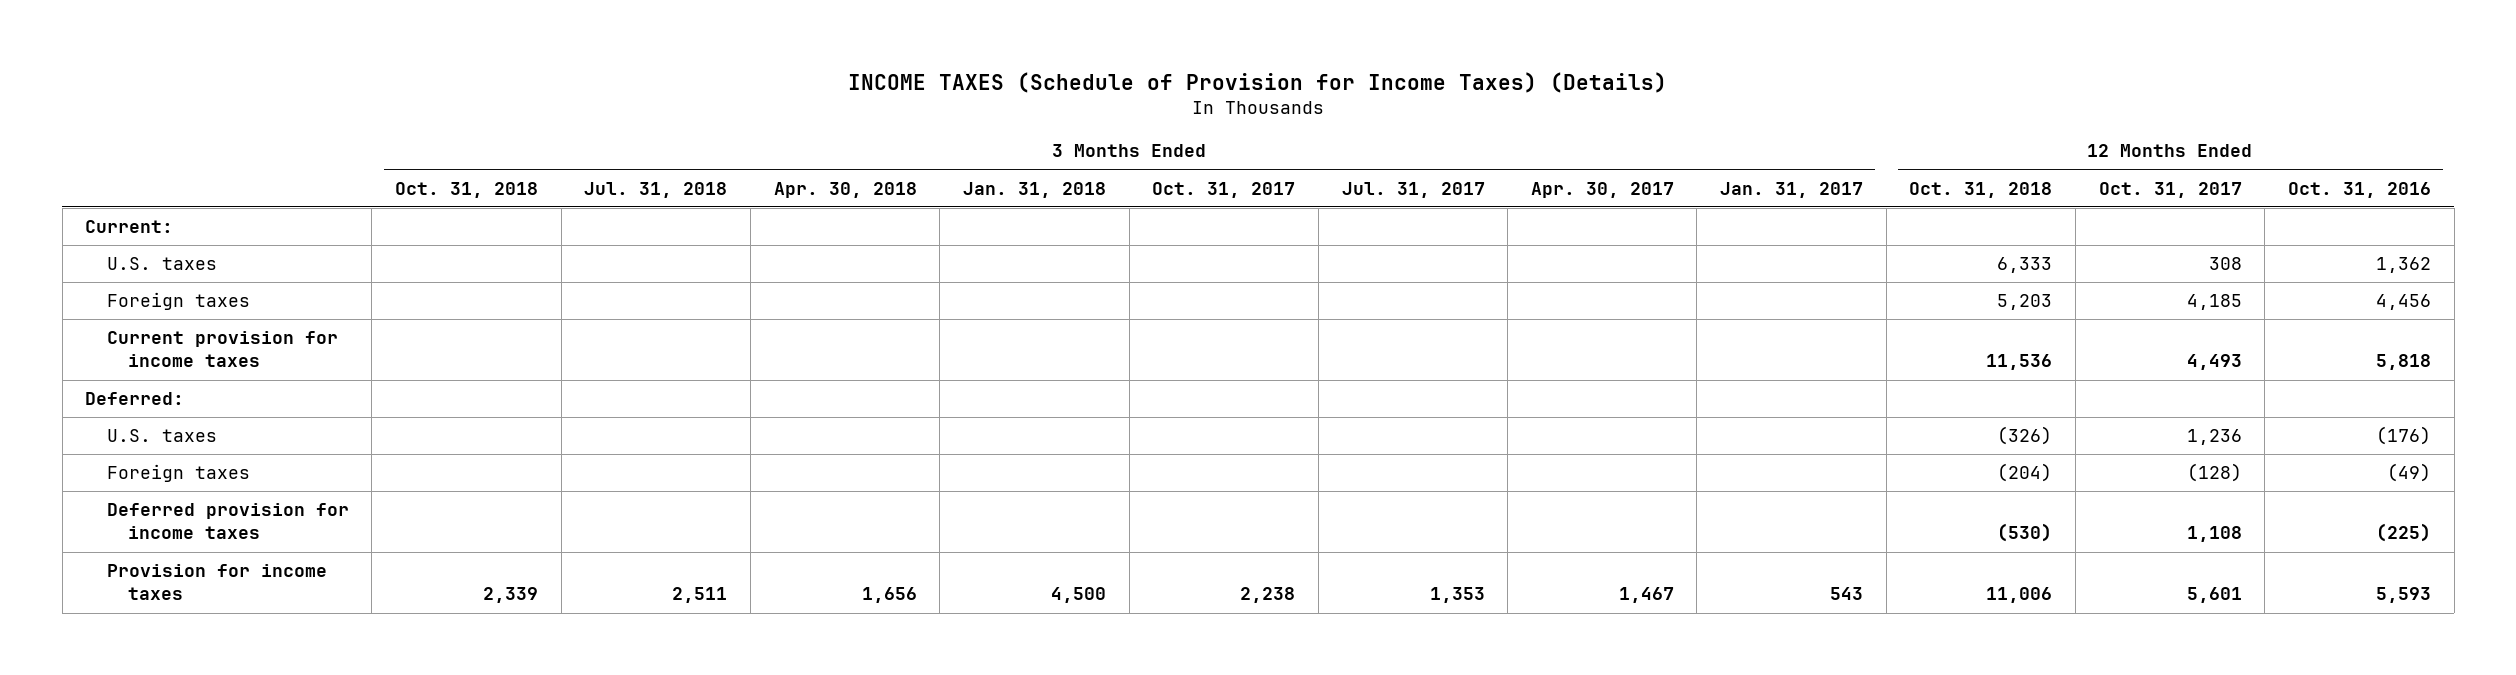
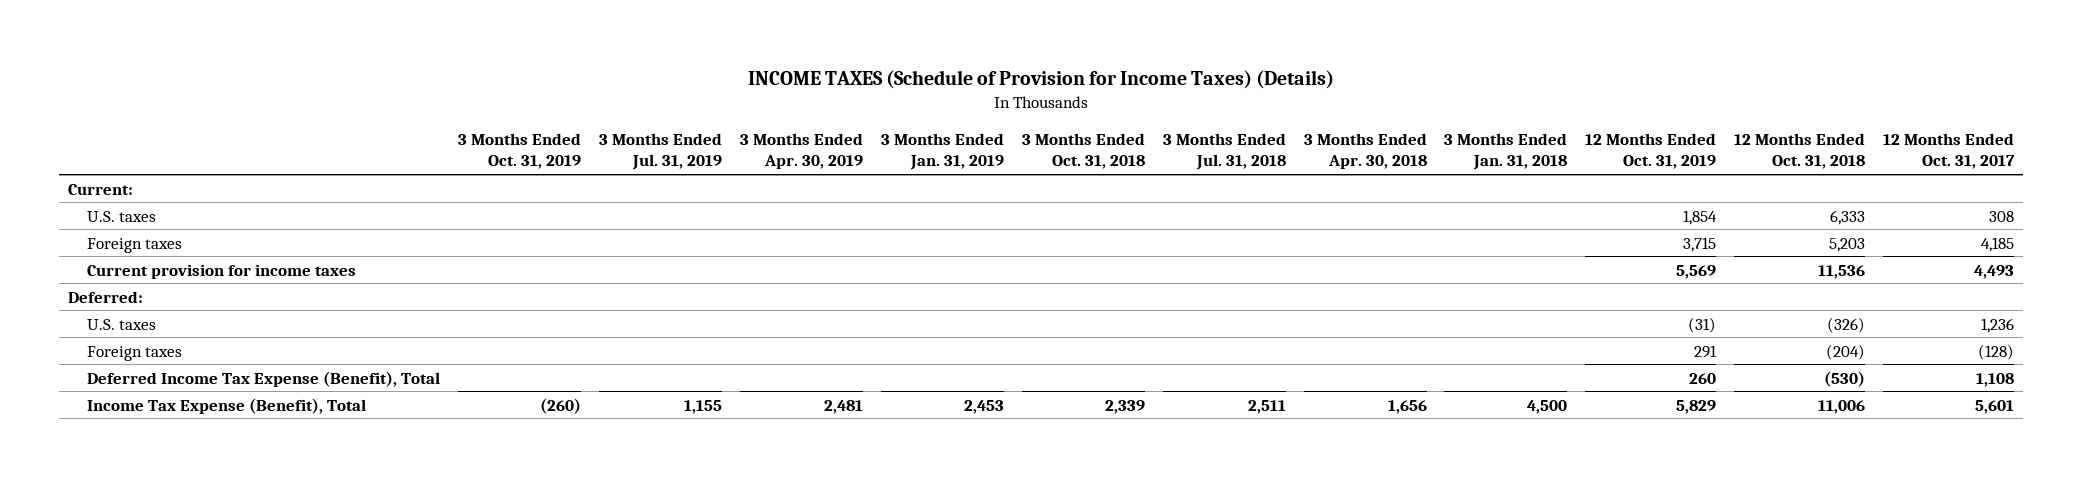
- | 3 Months Ended Oct. 31, 2018 | 3 Months Ended Jul. 31, 2018 | 3 Months Ended Apr. 30, 2018 | 3 Months Ended Jan. 31, 2018 | 3 Months Ended Oct. 31, 2017 | 3 Months Ended Jul. 31, 2017 | 3 Months Ended Apr. 30, 2017 | 3 Months Ended Jan. 31, 2017 | 12 Months Ended Oct. 31, 2018 | 12 Months Ended Oct. 31, 2017 | 12 Months Ended Oct. 31, 2016
+ | 3 Months Ended Oct. 31, 2019 | 3 Months Ended Jul. 31, 2019 | 3 Months Ended Apr. 30, 2019 | 3 Months Ended Jan. 31, 2019 | 3 Months Ended Oct. 31, 2018 | 3 Months Ended Jul. 31, 2018 | 3 Months Ended Apr. 30, 2018 | 3 Months Ended Jan. 31, 2018 | 12 Months Ended Oct. 31, 2019 | 12 Months Ended Oct. 31, 2018 | 12 Months Ended Oct. 31, 2017
- Deferred provision for income taxes | | | | | | | | | (530) | 1,108 | (225)
- Provision for income taxes | 2,339 | 2,511 | 1,656 | 4,500 | 2,238 | 1,353 | 1,467 | 543 | 11,006 | 5,601 | 5,593
+ Deferred Income Tax Expense (Benefit), Total | | | | | | | | | 260 | (530) | 1,108
+ Income Tax Expense (Benefit), Total | (260) | 1,155 | 2,481 | 2,453 | 2,339 | 2,511 | 1,656 | 4,500 | 5,829 | 11,006 | 5,601

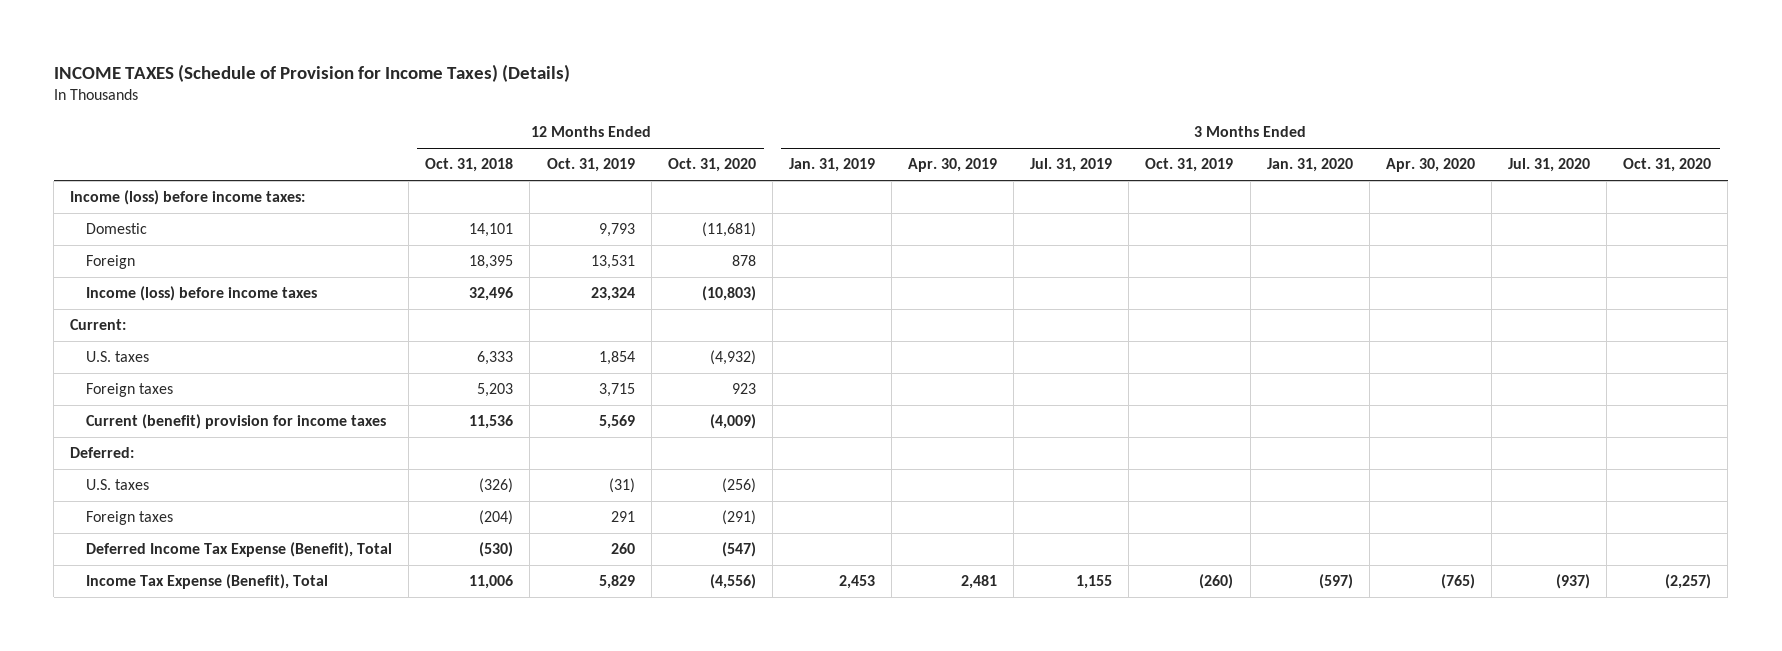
- | 3 Months Ended Oct. 31, 2019 | 3 Months Ended Jul. 31, 2019 | 3 Months Ended Apr. 30, 2019 | 3 Months Ended Jan. 31, 2019 | 3 Months Ended Oct. 31, 2018 | 3 Months Ended Jul. 31, 2018 | 3 Months Ended Apr. 30, 2018 | 3 Months Ended Jan. 31, 2018 | 12 Months Ended Oct. 31, 2019 | 12 Months Ended Oct. 31, 2018 | 12 Months Ended Oct. 31, 2017
+ | 12 Months Ended Oct. 31, 2018 | 12 Months Ended Oct. 31, 2019 | 12 Months Ended Oct. 31, 2020 | 3 Months Ended Jan. 31, 2019 | 3 Months Ended Apr. 30, 2019 | 3 Months Ended Jul. 31, 2019 | 3 Months Ended Oct. 31, 2019 | 3 Months Ended Jan. 31, 2020 | 3 Months Ended Apr. 30, 2020 | 3 Months Ended Jul. 31, 2020 | 3 Months Ended Oct. 31, 2020
+ Income (loss) before income taxes:
+ Domestic | 14,101 | 9,793 | (11,681) | | | | | | | |
+ Foreign | 18,395 | 13,531 | 878 | | | | | | | |
+ Income (loss) before income taxes | 32,496 | 23,324 | (10,803) | | | | | | | |
- Current provision for income taxes | | | | | | | | | 5,569 | 11,536 | 4,493
+ Current (benefit) provision for income taxes | 11,536 | 5,569 | (4,009) | | | | | | | |

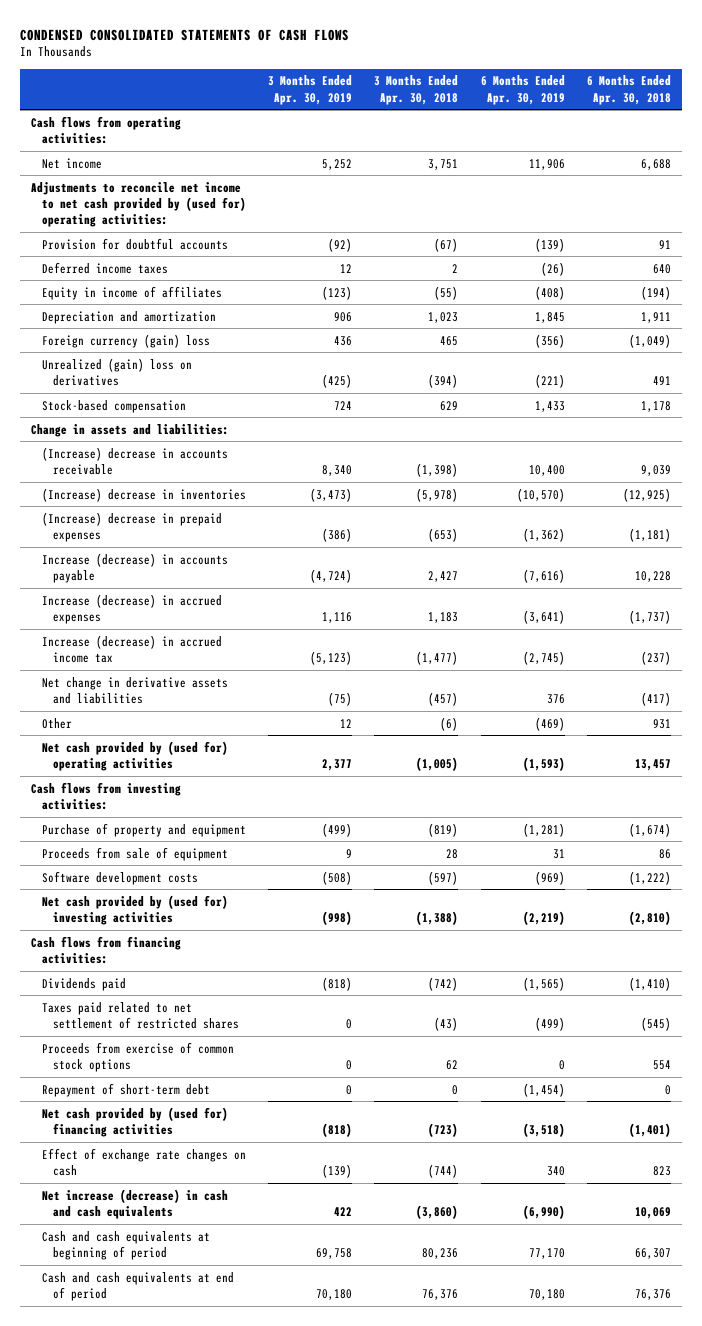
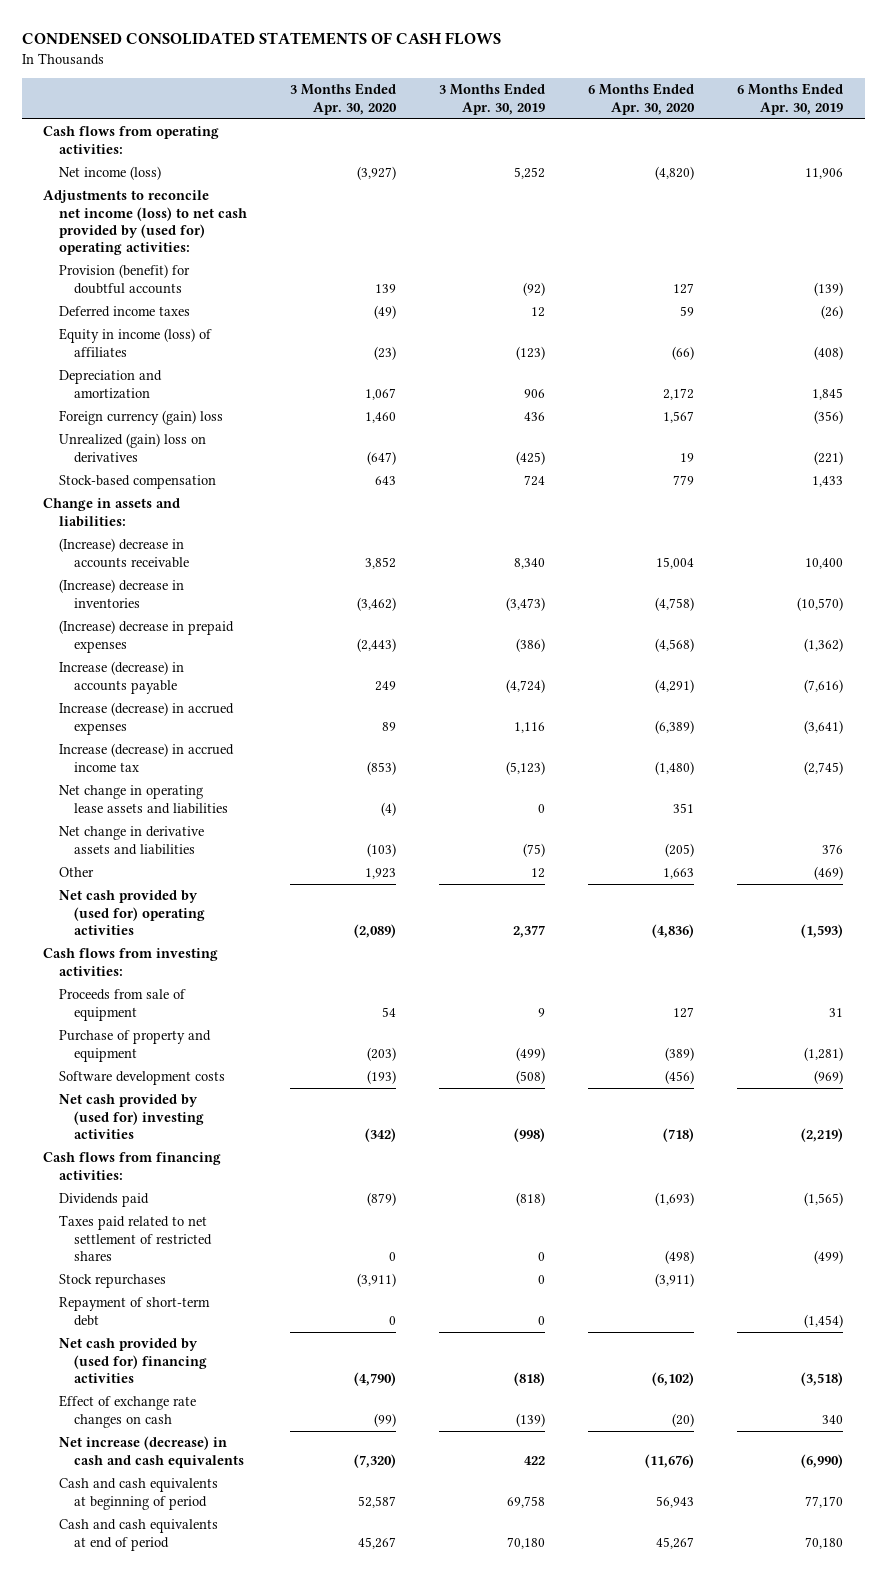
- | 3 Months Ended Apr. 30, 2019 | 3 Months Ended Apr. 30, 2018 | 6 Months Ended Apr. 30, 2019 | 6 Months Ended Apr. 30, 2018
+ | 3 Months Ended Apr. 30, 2020 | 3 Months Ended Apr. 30, 2019 | 6 Months Ended Apr. 30, 2020 | 6 Months Ended Apr. 30, 2019
- Net income | 5,252 | 3,751 | 11,906 | 6,688
- Adjustments to reconcile net income to net cash provided by (used for) operating activities:
- Provision for doubtful accounts | (92) | (67) | (139) | 91
+ Net income (loss) | (3,927) | 5,252 | (4,820) | 11,906
+ Adjustments to reconcile net income (loss) to net cash provided by (used for) operating activities:
+ Provision (benefit) for doubtful accounts | 139 | (92) | 127 | (139)
- Equity in income of affiliates | (123) | (55) | (408) | (194)
+ Equity in income (loss) of affiliates | (23) | (123) | (66) | (408)
+ Net change in operating lease assets and liabilities | (4) | 0 | 351 |
moved down: Purchase of property and equipment | (203) | (499) | (389) | (1,281)
- Proceeds from exercise of common stock options | 0 | 62 | 0 | 554
+ Stock repurchases | (3,911) | 0 | (3,911) |

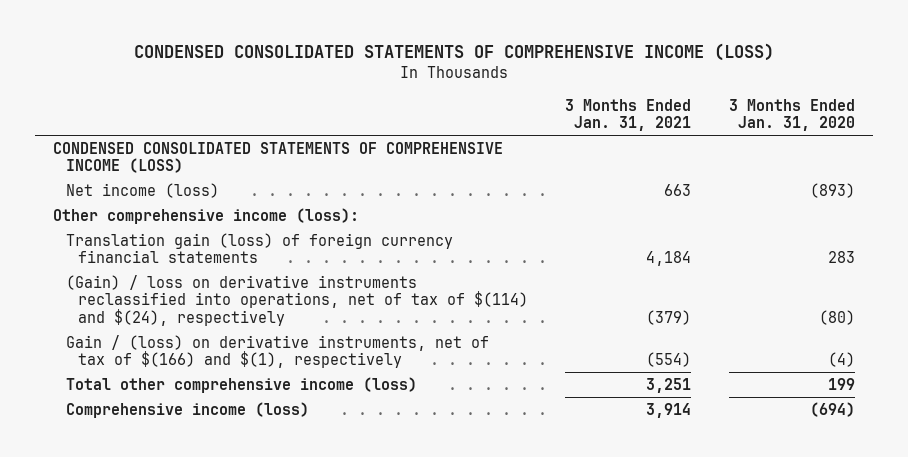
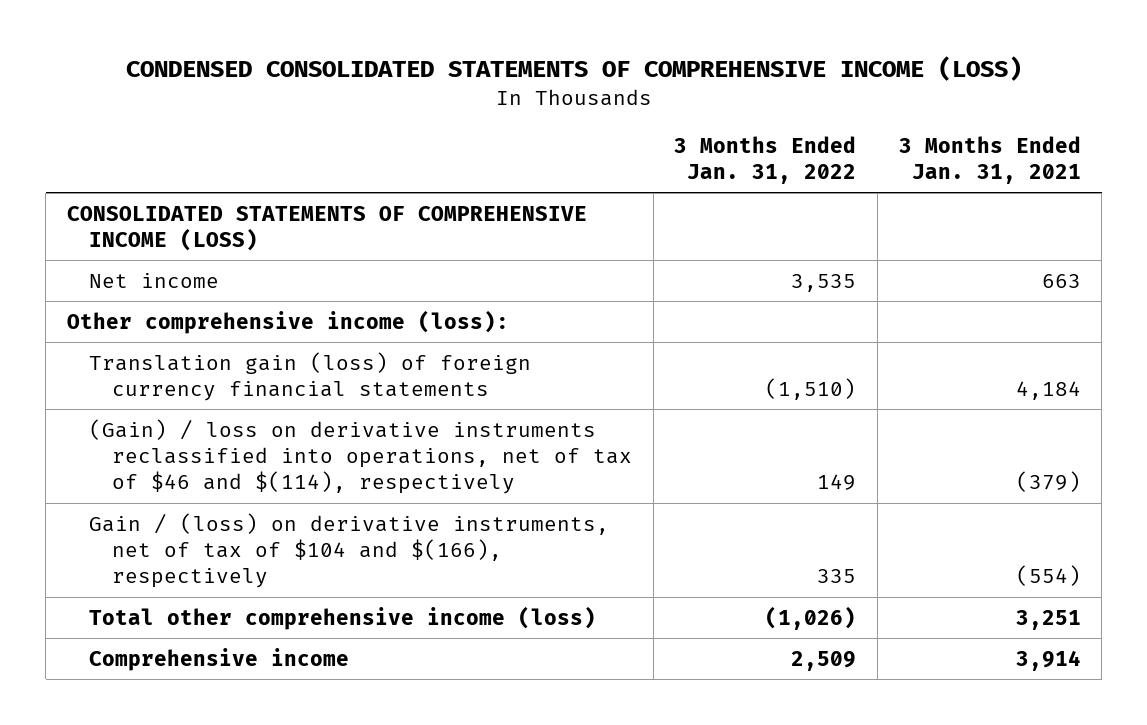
- | 3 Months Ended Jan. 31, 2021 | 3 Months Ended Jan. 31, 2020
+ | 3 Months Ended Jan. 31, 2022 | 3 Months Ended Jan. 31, 2021
- CONDENSED CONSOLIDATED STATEMENTS OF COMPREHENSIVE INCOME (LOSS)
- Net income (loss) | 663 | (893)
+ CONSOLIDATED STATEMENTS OF COMPREHENSIVE INCOME (LOSS)
+ Net income | 3,535 | 663
- (Gain) / loss on derivative instruments reclassified into operations, net of tax of $(114) and $(24), respectively | (379) | (80)
- Gain / (loss) on derivative instruments, net of tax of $(166) and $(1), respectively | (554) | (4)
+ (Gain) / loss on derivative instruments reclassified into operations, net of tax of $46 and $(114), respectively | 149 | (379)
+ Gain / (loss) on derivative instruments, net of tax of $104 and $(166), respectively | 335 | (554)
- Comprehensive income (loss) | 3,914 | (694)
+ Comprehensive income | 2,509 | 3,914

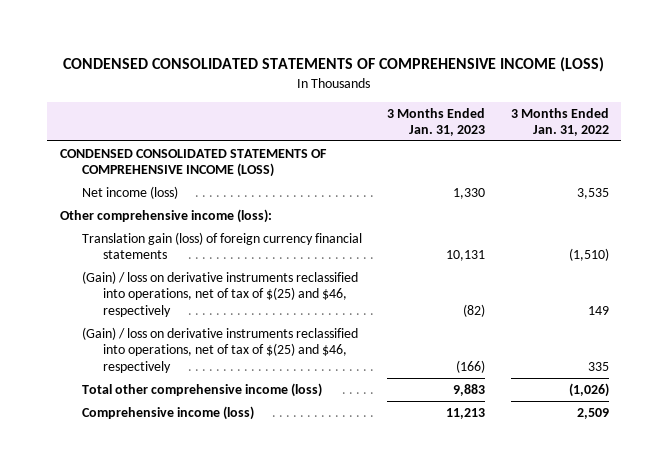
- | 3 Months Ended Jan. 31, 2022 | 3 Months Ended Jan. 31, 2021
+ | 3 Months Ended Jan. 31, 2023 | 3 Months Ended Jan. 31, 2022
- CONSOLIDATED STATEMENTS OF COMPREHENSIVE INCOME (LOSS)
- Net income | 3,535 | 663
+ CONDENSED CONSOLIDATED STATEMENTS OF COMPREHENSIVE INCOME (LOSS)
+ Net income (loss) | 1,330 | 3,535
- (Gain) / loss on derivative instruments reclassified into operations, net of tax of $46 and $(114), respectively | 149 | (379)
- Gain / (loss) on derivative instruments, net of tax of $104 and $(166), respectively | 335 | (554)
+ (Gain) / loss on derivative instruments reclassified into operations, net of tax of $(25) and $46, respectively | (82) | 149
+ (Gain) / loss on derivative instruments reclassified into operations, net of tax of $(25) and $46, respectively | (166) | 335
- Comprehensive income | 2,509 | 3,914
+ Comprehensive income (loss) | 11,213 | 2,509

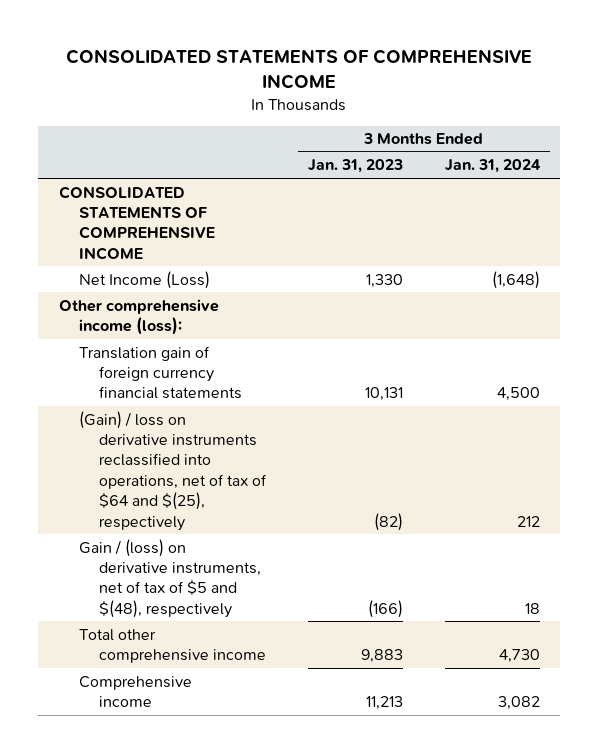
- CONDENSED CONSOLIDATED STATEMENTS OF COMPREHENSIVE INCOME (LOSS)
+ CONSOLIDATED STATEMENTS OF COMPREHENSIVE INCOME
- | 3 Months Ended Jan. 31, 2023 | 3 Months Ended Jan. 31, 2022
+ | 3 Months Ended Jan. 31, 2023 | 3 Months Ended Jan. 31, 2024
- CONDENSED CONSOLIDATED STATEMENTS OF COMPREHENSIVE INCOME (LOSS)
- Net income (loss) | 1,330 | 3,535
+ CONSOLIDATED STATEMENTS OF COMPREHENSIVE INCOME
+ Net Income (Loss) | 1,330 | (1,648)
- Translation gain (loss) of foreign currency financial statements | 10,131 | (1,510)
- (Gain) / loss on derivative instruments reclassified into operations, net of tax of $(25) and $46, respectively | (82) | 149
- (Gain) / loss on derivative instruments reclassified into operations, net of tax of $(25) and $46, respectively | (166) | 335
- Total other comprehensive income (loss) | 9,883 | (1,026)
- Comprehensive income (loss) | 11,213 | 2,509
+ Translation gain of foreign currency financial statements | 10,131 | 4,500
+ (Gain) / loss on derivative instruments reclassified into operations, net of tax of $64 and $(25), respectively | (82) | 212
+ Gain / (loss) on derivative instruments, net of tax of $5 and $(48), respectively | (166) | 18
+ Total other comprehensive income | 9,883 | 4,730
+ Comprehensive income | 11,213 | 3,082

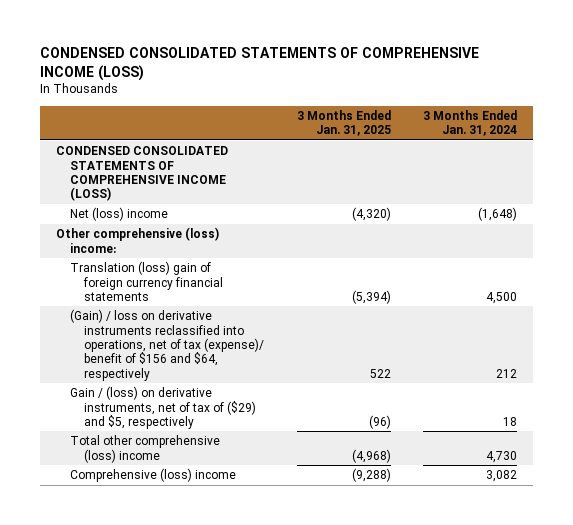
- CONSOLIDATED STATEMENTS OF COMPREHENSIVE INCOME
+ CONDENSED CONSOLIDATED STATEMENTS OF COMPREHENSIVE INCOME (LOSS)
- | 3 Months Ended Jan. 31, 2023 | 3 Months Ended Jan. 31, 2024
+ | 3 Months Ended Jan. 31, 2025 | 3 Months Ended Jan. 31, 2024
- CONSOLIDATED STATEMENTS OF COMPREHENSIVE INCOME
- Net Income (Loss) | 1,330 | (1,648)
- Other comprehensive income (loss):
- Translation gain of foreign currency financial statements | 10,131 | 4,500
- (Gain) / loss on derivative instruments reclassified into operations, net of tax of $64 and $(25), respectively | (82) | 212
- Gain / (loss) on derivative instruments, net of tax of $5 and $(48), respectively | (166) | 18
- Total other comprehensive income | 9,883 | 4,730
- Comprehensive income | 11,213 | 3,082
+ CONDENSED CONSOLIDATED STATEMENTS OF COMPREHENSIVE INCOME (LOSS)
+ Net (loss) income | (4,320) | (1,648)
+ Other comprehensive (loss) income:
+ Translation (loss) gain of foreign currency financial statements | (5,394) | 4,500
+ (Gain) / loss on derivative instruments reclassified into operations, net of tax (expense)/ benefit of $156 and $64, respectively | 522 | 212
+ Gain / (loss) on derivative instruments, net of tax of ($29) and $5, respectively | (96) | 18
+ Total other comprehensive (loss) income | (4,968) | 4,730
+ Comprehensive (loss) income | (9,288) | 3,082

